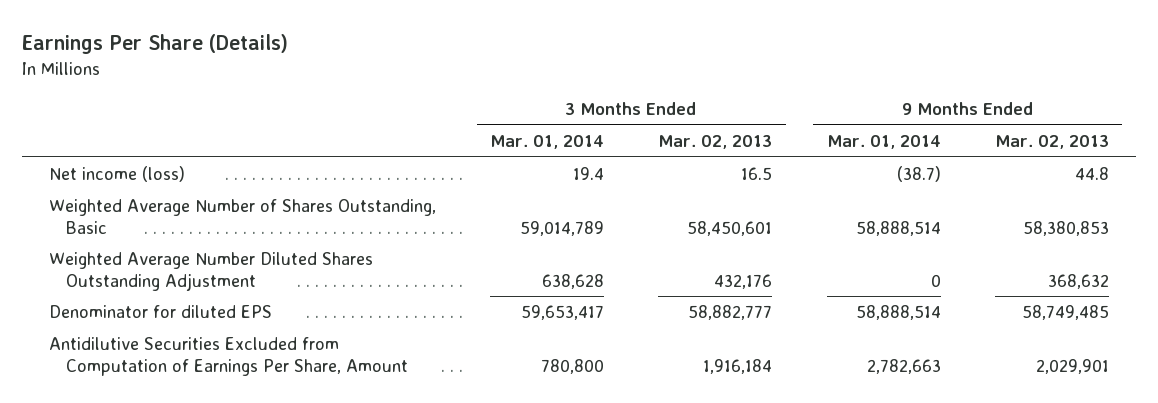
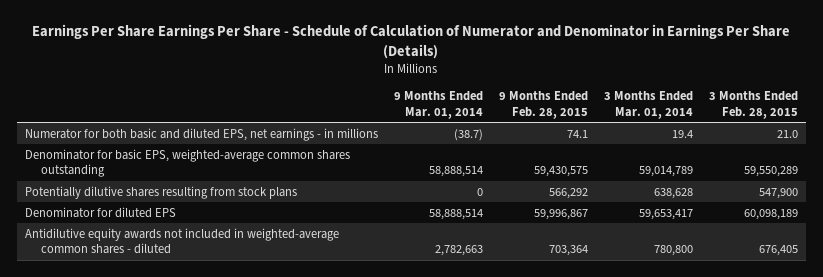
- Earnings Per Share (Details)
+ Earnings Per Share Earnings Per Share - Schedule of Calculation of Numerator and Denominator in Earnings Per Share (Details)
- | 3 Months Ended Mar. 01, 2014 | 3 Months Ended Mar. 02, 2013 | 9 Months Ended Mar. 01, 2014 | 9 Months Ended Mar. 02, 2013
+ | 9 Months Ended Mar. 01, 2014 | 9 Months Ended Feb. 28, 2015 | 3 Months Ended Mar. 01, 2014 | 3 Months Ended Feb. 28, 2015
- Net income (loss) | 19.4 | 16.5 | (38.7) | 44.8
- Weighted Average Number of Shares Outstanding, Basic | 59,014,789 | 58,450,601 | 58,888,514 | 58,380,853
- Weighted Average Number Diluted Shares Outstanding Adjustment | 638,628 | 432,176 | 0 | 368,632
+ Numerator for both basic and diluted EPS, net earnings - in millions | (38.7) | 74.1 | 19.4 | 21.0
+ Denominator for basic EPS, weighted-average common shares outstanding | 58,888,514 | 59,430,575 | 59,014,789 | 59,550,289
+ Potentially dilutive shares resulting from stock plans | 0 | 566,292 | 638,628 | 547,900
- Antidilutive Securities Excluded from Computation of Earnings Per Share, Amount | 780,800 | 1,916,184 | 2,782,663 | 2,029,901
+ Antidilutive equity awards not included in weighted-average common shares - diluted | 2,782,663 | 703,364 | 780,800 | 676,405

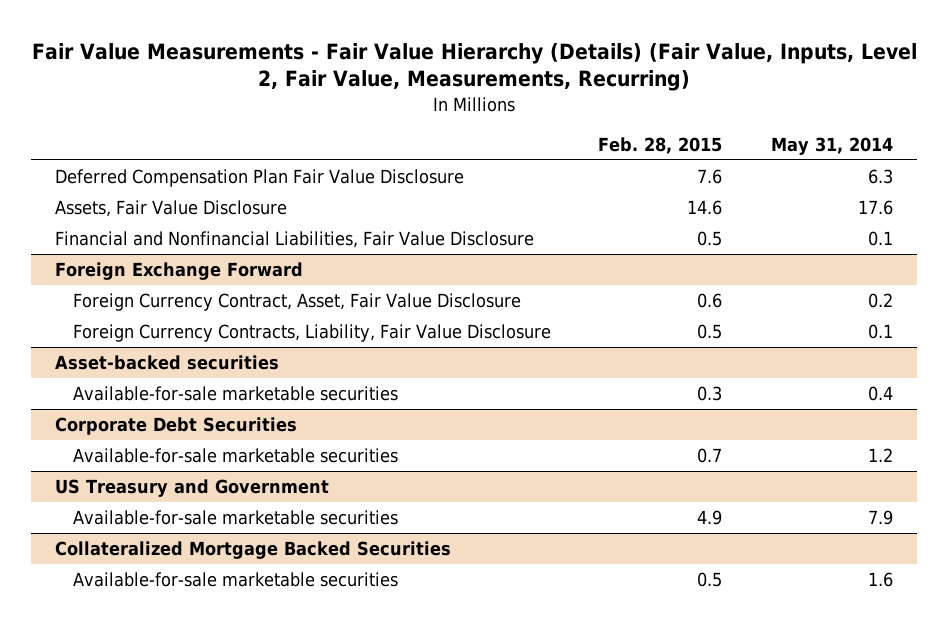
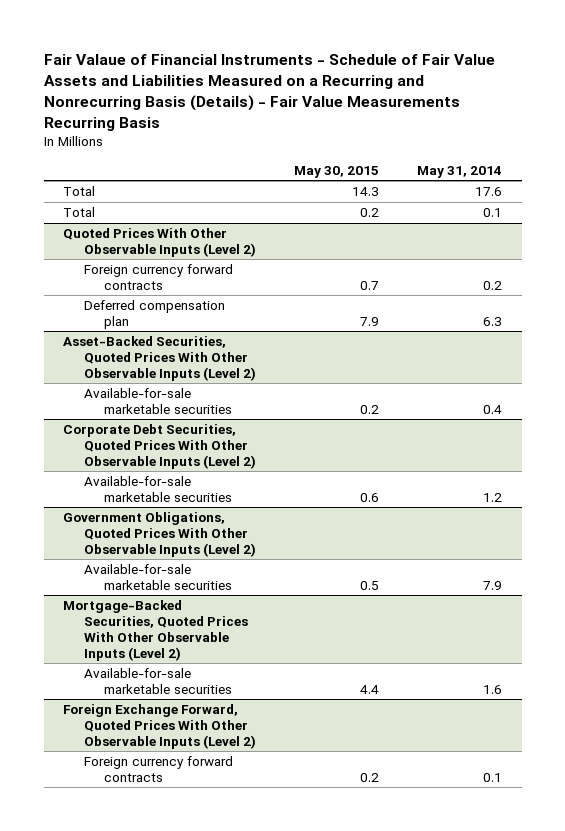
- Fair Value Measurements - Fair Value Hierarchy (Details) (Fair Value, Inputs, Level 2, Fair Value, Measurements, Recurring)
+ Fair Valaue of Financial Instruments - Schedule of Fair Value Assets and Liabilities Measured on a Recurring and Nonrecurring Basis (Details) - Fair Value Measurements Recurring Basis
- | Feb. 28, 2015 | May 31, 2014
+ | May 30, 2015 | May 31, 2014
- Deferred Compensation Plan Fair Value Disclosure | 7.6 | 6.3
- Assets, Fair Value Disclosure | 14.6 | 17.6
- Financial and Nonfinancial Liabilities, Fair Value Disclosure | 0.5 | 0.1
- Foreign Exchange Forward
- Foreign Currency Contract, Asset, Fair Value Disclosure | 0.6 | 0.2
- Foreign Currency Contracts, Liability, Fair Value Disclosure | 0.5 | 0.1
- Asset-backed securities
+ Total | 14.3 | 17.6
+ Total | 0.2 | 0.1
+ Quoted Prices With Other Observable Inputs (Level 2)
+ Foreign currency forward contracts | 0.7 | 0.2
+ Deferred compensation plan | 7.9 | 6.3
+ Asset-Backed Securities, Quoted Prices With Other Observable Inputs (Level 2)
- Corporate Debt Securities
+ Corporate Debt Securities, Quoted Prices With Other Observable Inputs (Level 2)
- US Treasury and Government
+ Government Obligations, Quoted Prices With Other Observable Inputs (Level 2)
- Collateralized Mortgage Backed Securities
+ Mortgage-Backed Securities, Quoted Prices With Other Observable Inputs (Level 2)
+ Foreign Exchange Forward, Quoted Prices With Other Observable Inputs (Level 2)
+ Foreign currency forward contracts | 0.2 | 0.1

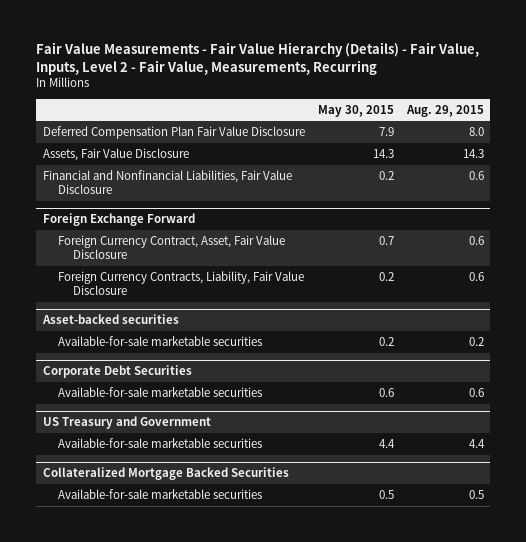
- Fair Valaue of Financial Instruments - Schedule of Fair Value Assets and Liabilities Measured on a Recurring and Nonrecurring Basis (Details) - Fair Value Measurements Recurring Basis
+ Fair Value Measurements - Fair Value Hierarchy (Details) - Fair Value, Inputs, Level 2 - Fair Value, Measurements, Recurring
- | May 30, 2015 | May 31, 2014
+ | May 30, 2015 | Aug. 29, 2015
- Total | 14.3 | 17.6
- Total | 0.2 | 0.1
- Quoted Prices With Other Observable Inputs (Level 2)
- Foreign currency forward contracts | 0.7 | 0.2
- Deferred compensation plan | 7.9 | 6.3
- Asset-Backed Securities, Quoted Prices With Other Observable Inputs (Level 2)
+ Deferred Compensation Plan Fair Value Disclosure | 7.9 | 8.0
+ Assets, Fair Value Disclosure | 14.3 | 14.3
+ Financial and Nonfinancial Liabilities, Fair Value Disclosure | 0.2 | 0.6
+ Foreign Exchange Forward
+ Foreign Currency Contract, Asset, Fair Value Disclosure | 0.7 | 0.6
+ Foreign Currency Contracts, Liability, Fair Value Disclosure | 0.2 | 0.6
+ Asset-backed securities
- Corporate Debt Securities, Quoted Prices With Other Observable Inputs (Level 2)
+ Corporate Debt Securities
- Government Obligations, Quoted Prices With Other Observable Inputs (Level 2)
- Available-for-sale marketable securities | 0.5 | 7.9
- Mortgage-Backed Securities, Quoted Prices With Other Observable Inputs (Level 2)
+ US Treasury and Government
- Foreign Exchange Forward, Quoted Prices With Other Observable Inputs (Level 2)
- Foreign currency forward contracts | 0.2 | 0.1
+ Collateralized Mortgage Backed Securities
+ Available-for-sale marketable securities | 0.5 | 0.5

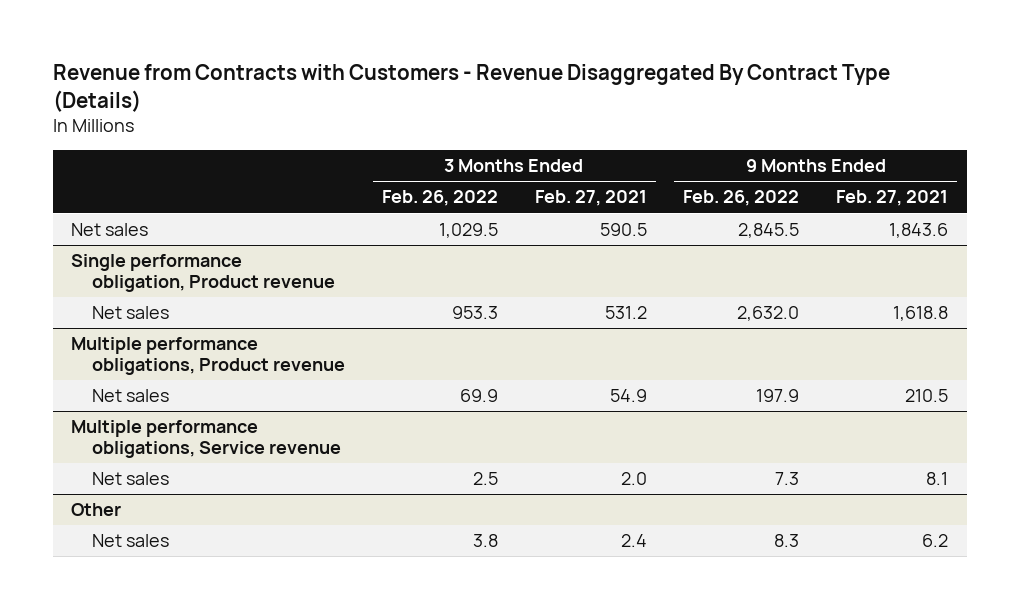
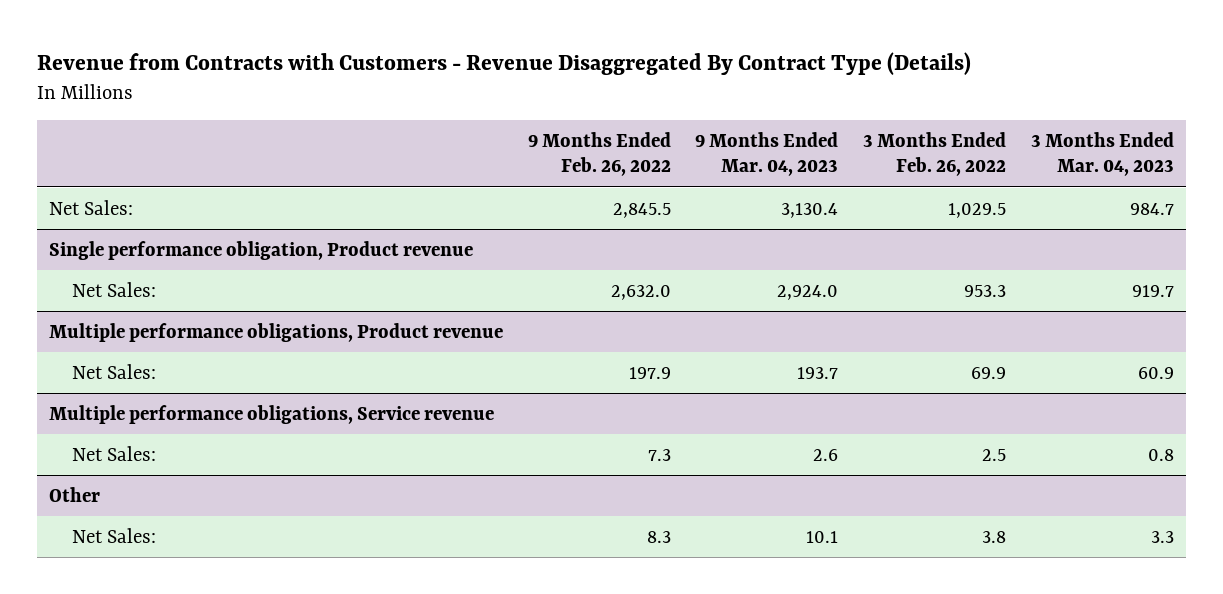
- | 3 Months Ended Feb. 26, 2022 | 3 Months Ended Feb. 27, 2021 | 9 Months Ended Feb. 26, 2022 | 9 Months Ended Feb. 27, 2021
+ | 9 Months Ended Feb. 26, 2022 | 9 Months Ended Mar. 04, 2023 | 3 Months Ended Feb. 26, 2022 | 3 Months Ended Mar. 04, 2023
- Net sales | 1,029.5 | 590.5 | 2,845.5 | 1,843.6
+ Net Sales: | 2,845.5 | 3,130.4 | 1,029.5 | 984.7
@ Single performance obligation, Product revenue
- Net sales | 953.3 | 531.2 | 2,632.0 | 1,618.8
+ Net Sales: | 2,632.0 | 2,924.0 | 953.3 | 919.7
@ Multiple performance obligations, Product revenue
- Net sales | 69.9 | 54.9 | 197.9 | 210.5
+ Net Sales: | 197.9 | 193.7 | 69.9 | 60.9
@ Multiple performance obligations, Service revenue
- Net sales | 2.5 | 2.0 | 7.3 | 8.1
+ Net Sales: | 7.3 | 2.6 | 2.5 | 0.8
@ Other
- Net sales | 3.8 | 2.4 | 8.3 | 6.2
+ Net Sales: | 8.3 | 10.1 | 3.8 | 3.3

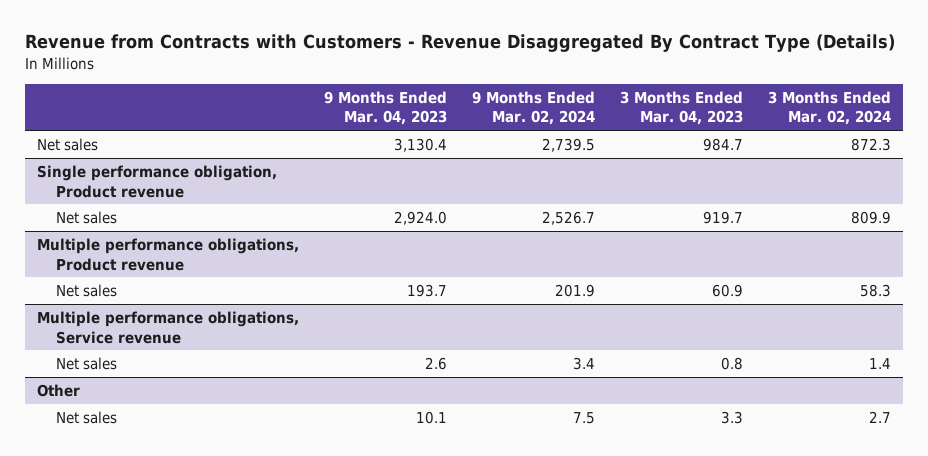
- | 9 Months Ended Feb. 26, 2022 | 9 Months Ended Mar. 04, 2023 | 3 Months Ended Feb. 26, 2022 | 3 Months Ended Mar. 04, 2023
+ | 9 Months Ended Mar. 04, 2023 | 9 Months Ended Mar. 02, 2024 | 3 Months Ended Mar. 04, 2023 | 3 Months Ended Mar. 02, 2024
- Net Sales: | 2,845.5 | 3,130.4 | 1,029.5 | 984.7
+ Net sales | 3,130.4 | 2,739.5 | 984.7 | 872.3
@ Single performance obligation, Product revenue
- Net Sales: | 2,632.0 | 2,924.0 | 953.3 | 919.7
+ Net sales | 2,924.0 | 2,526.7 | 919.7 | 809.9
@ Multiple performance obligations, Product revenue
- Net Sales: | 197.9 | 193.7 | 69.9 | 60.9
+ Net sales | 193.7 | 201.9 | 60.9 | 58.3
@ Multiple performance obligations, Service revenue
- Net Sales: | 7.3 | 2.6 | 2.5 | 0.8
+ Net sales | 2.6 | 3.4 | 0.8 | 1.4
@ Other
- Net Sales: | 8.3 | 10.1 | 3.8 | 3.3
+ Net sales | 10.1 | 7.5 | 3.3 | 2.7

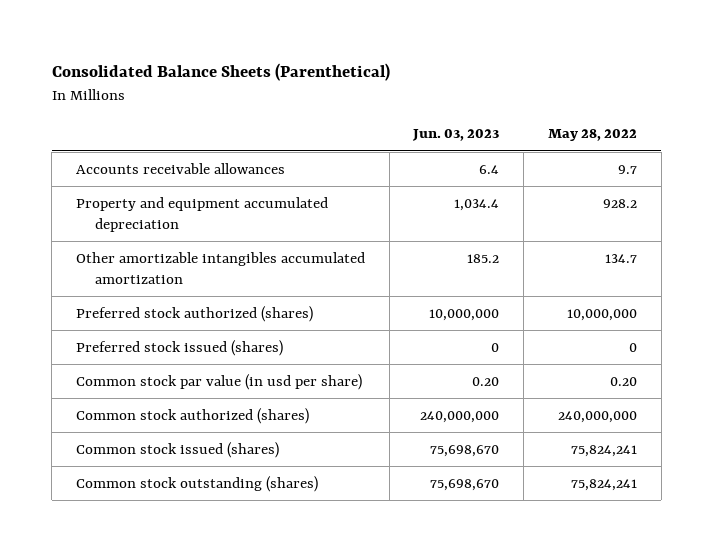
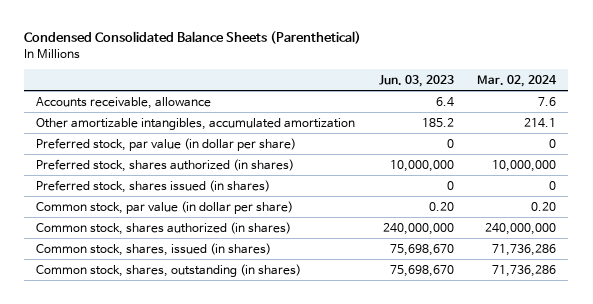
- Consolidated Balance Sheets (Parenthetical)
+ Condensed Consolidated Balance Sheets (Parenthetical)
- | Jun. 03, 2023 | May 28, 2022
+ | Jun. 03, 2023 | Mar. 02, 2024
- Accounts receivable allowances | 6.4 | 9.7
- Property and equipment accumulated depreciation | 1,034.4 | 928.2
- Other amortizable intangibles accumulated amortization | 185.2 | 134.7
- Preferred stock authorized (shares) | 10,000,000 | 10,000,000
- Preferred stock issued (shares) | 0 | 0
- Common stock par value (in usd per share) | 0.20 | 0.20
- Common stock authorized (shares) | 240,000,000 | 240,000,000
- Common stock issued (shares) | 75,698,670 | 75,824,241
- Common stock outstanding (shares) | 75,698,670 | 75,824,241
+ Accounts receivable, allowance | 6.4 | 7.6
+ Other amortizable intangibles, accumulated amortization | 185.2 | 214.1
+ Preferred stock, par value (in dollar per share) | 0 | 0
+ Preferred stock, shares authorized (in shares) | 10,000,000 | 10,000,000
+ Preferred stock, shares issued (in shares) | 0 | 0
+ Common stock, par value (in dollar per share) | 0.20 | 0.20
+ Common stock, shares authorized (in shares) | 240,000,000 | 240,000,000
+ Common stock, shares, issued (in shares) | 75,698,670 | 71,736,286
+ Common stock, shares, outstanding (in shares) | 75,698,670 | 71,736,286

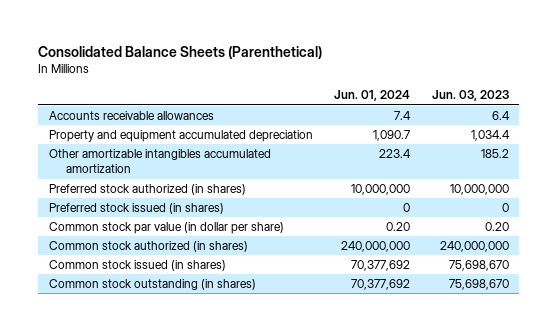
- Condensed Consolidated Balance Sheets (Parenthetical)
+ Consolidated Balance Sheets (Parenthetical)
- | Jun. 03, 2023 | Mar. 02, 2024
+ | Jun. 01, 2024 | Jun. 03, 2023
- Accounts receivable, allowance | 6.4 | 7.6
- Other amortizable intangibles, accumulated amortization | 185.2 | 214.1
- Preferred stock, par value (in dollar per share) | 0 | 0
- Preferred stock, shares authorized (in shares) | 10,000,000 | 10,000,000
- Preferred stock, shares issued (in shares) | 0 | 0
- Common stock, par value (in dollar per share) | 0.20 | 0.20
- Common stock, shares authorized (in shares) | 240,000,000 | 240,000,000
- Common stock, shares, issued (in shares) | 75,698,670 | 71,736,286
- Common stock, shares, outstanding (in shares) | 75,698,670 | 71,736,286
+ Accounts receivable allowances | 7.4 | 6.4
+ Property and equipment accumulated depreciation | 1,090.7 | 1,034.4
+ Other amortizable intangibles accumulated amortization | 223.4 | 185.2
+ Preferred stock authorized (in shares) | 10,000,000 | 10,000,000
+ Preferred stock issued (in shares) | 0 | 0
+ Common stock par value (in dollar per share) | 0.20 | 0.20
+ Common stock authorized (in shares) | 240,000,000 | 240,000,000
+ Common stock issued (in shares) | 70,377,692 | 75,698,670
+ Common stock outstanding (in shares) | 70,377,692 | 75,698,670

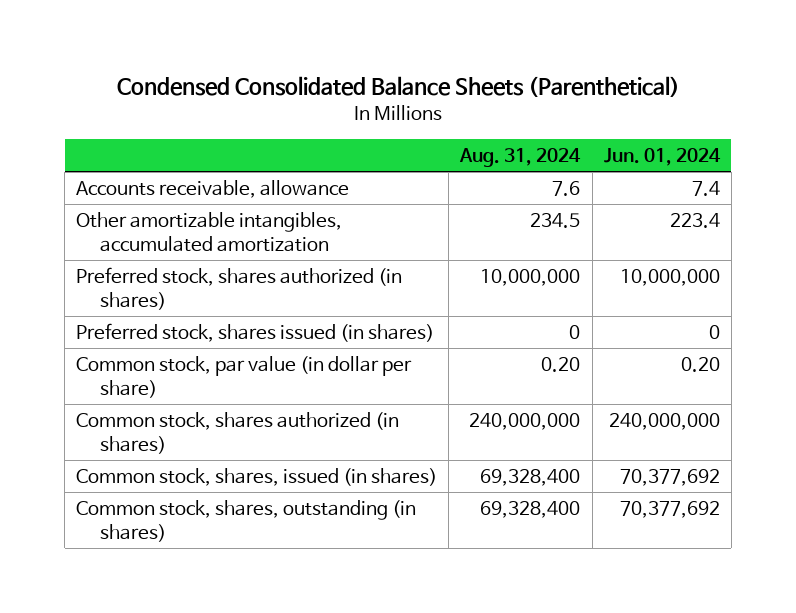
- Consolidated Balance Sheets (Parenthetical)
+ Condensed Consolidated Balance Sheets (Parenthetical)
- | Jun. 01, 2024 | Jun. 03, 2023
+ | Aug. 31, 2024 | Jun. 01, 2024
- Accounts receivable allowances | 7.4 | 6.4
- Property and equipment accumulated depreciation | 1,090.7 | 1,034.4
- Other amortizable intangibles accumulated amortization | 223.4 | 185.2
- Preferred stock authorized (in shares) | 10,000,000 | 10,000,000
- Preferred stock issued (in shares) | 0 | 0
- Common stock par value (in dollar per share) | 0.20 | 0.20
- Common stock authorized (in shares) | 240,000,000 | 240,000,000
- Common stock issued (in shares) | 70,377,692 | 75,698,670
- Common stock outstanding (in shares) | 70,377,692 | 75,698,670
+ Accounts receivable, allowance | 7.6 | 7.4
+ Other amortizable intangibles, accumulated amortization | 234.5 | 223.4
+ Preferred stock, shares authorized (in shares) | 10,000,000 | 10,000,000
+ Preferred stock, shares issued (in shares) | 0 | 0
+ Common stock, par value (in dollar per share) | 0.20 | 0.20
+ Common stock, shares authorized (in shares) | 240,000,000 | 240,000,000
+ Common stock, shares, issued (in shares) | 69,328,400 | 70,377,692
+ Common stock, shares, outstanding (in shares) | 69,328,400 | 70,377,692

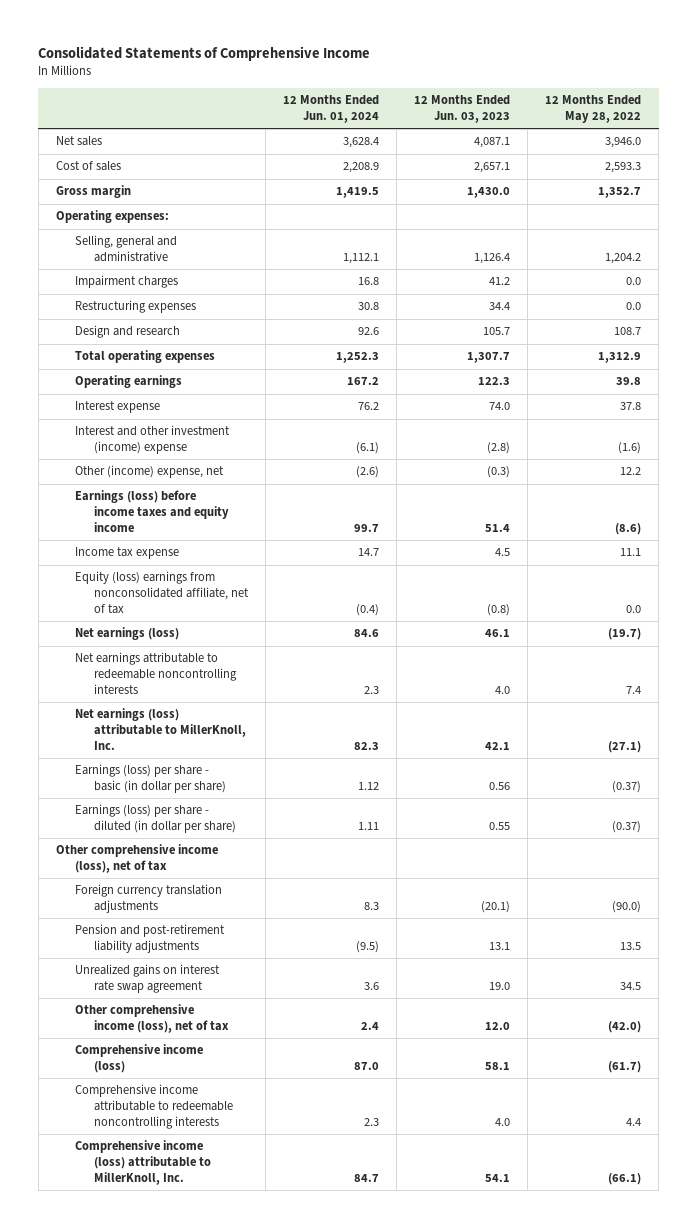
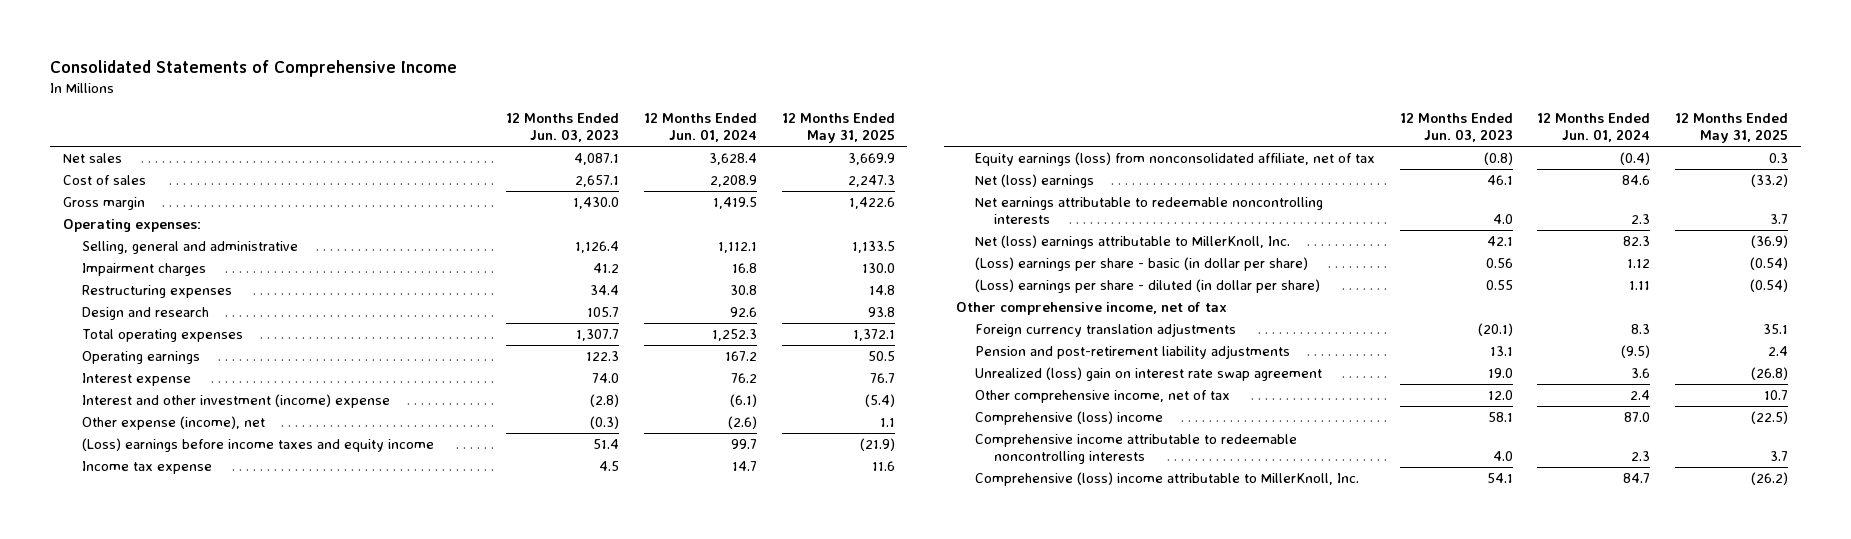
- | 12 Months Ended Jun. 01, 2024 | 12 Months Ended Jun. 03, 2023 | 12 Months Ended May 28, 2022
+ | 12 Months Ended Jun. 03, 2023 | 12 Months Ended Jun. 01, 2024 | 12 Months Ended May 31, 2025
- Other (income) expense, net | (2.6) | (0.3) | 12.2
- Earnings (loss) before income taxes and equity income | 99.7 | 51.4 | (8.6)
+ Other expense (income), net | (0.3) | (2.6) | 1.1
+ (Loss) earnings before income taxes and equity income | 51.4 | 99.7 | (21.9)
- Equity (loss) earnings from nonconsolidated affiliate, net of tax | (0.4) | (0.8) | 0.0
- Net earnings (loss) | 84.6 | 46.1 | (19.7)
+ Equity earnings (loss) from nonconsolidated affiliate, net of tax | (0.8) | (0.4) | 0.3
+ Net (loss) earnings | 46.1 | 84.6 | (33.2)
- Net earnings (loss) attributable to MillerKnoll, Inc. | 82.3 | 42.1 | (27.1)
- Earnings (loss) per share - basic (in dollar per share) | 1.12 | 0.56 | (0.37)
- Earnings (loss) per share - diluted (in dollar per share) | 1.11 | 0.55 | (0.37)
- Other comprehensive income (loss), net of tax
+ Net (loss) earnings attributable to MillerKnoll, Inc. | 42.1 | 82.3 | (36.9)
+ (Loss) earnings per share - basic (in dollar per share) | 0.56 | 1.12 | (0.54)
+ (Loss) earnings per share - diluted (in dollar per share) | 0.55 | 1.11 | (0.54)
+ Other comprehensive income, net of tax
- Unrealized gains on interest rate swap agreement | 3.6 | 19.0 | 34.5
- Other comprehensive income (loss), net of tax | 2.4 | 12.0 | (42.0)
- Comprehensive income (loss) | 87.0 | 58.1 | (61.7)
+ Unrealized (loss) gain on interest rate swap agreement | 19.0 | 3.6 | (26.8)
+ Other comprehensive income, net of tax | 12.0 | 2.4 | 10.7
+ Comprehensive (loss) income | 58.1 | 87.0 | (22.5)
- Comprehensive income (loss) attributable to MillerKnoll, Inc. | 84.7 | 54.1 | (66.1)
+ Comprehensive (loss) income attributable to MillerKnoll, Inc. | 54.1 | 84.7 | (26.2)

